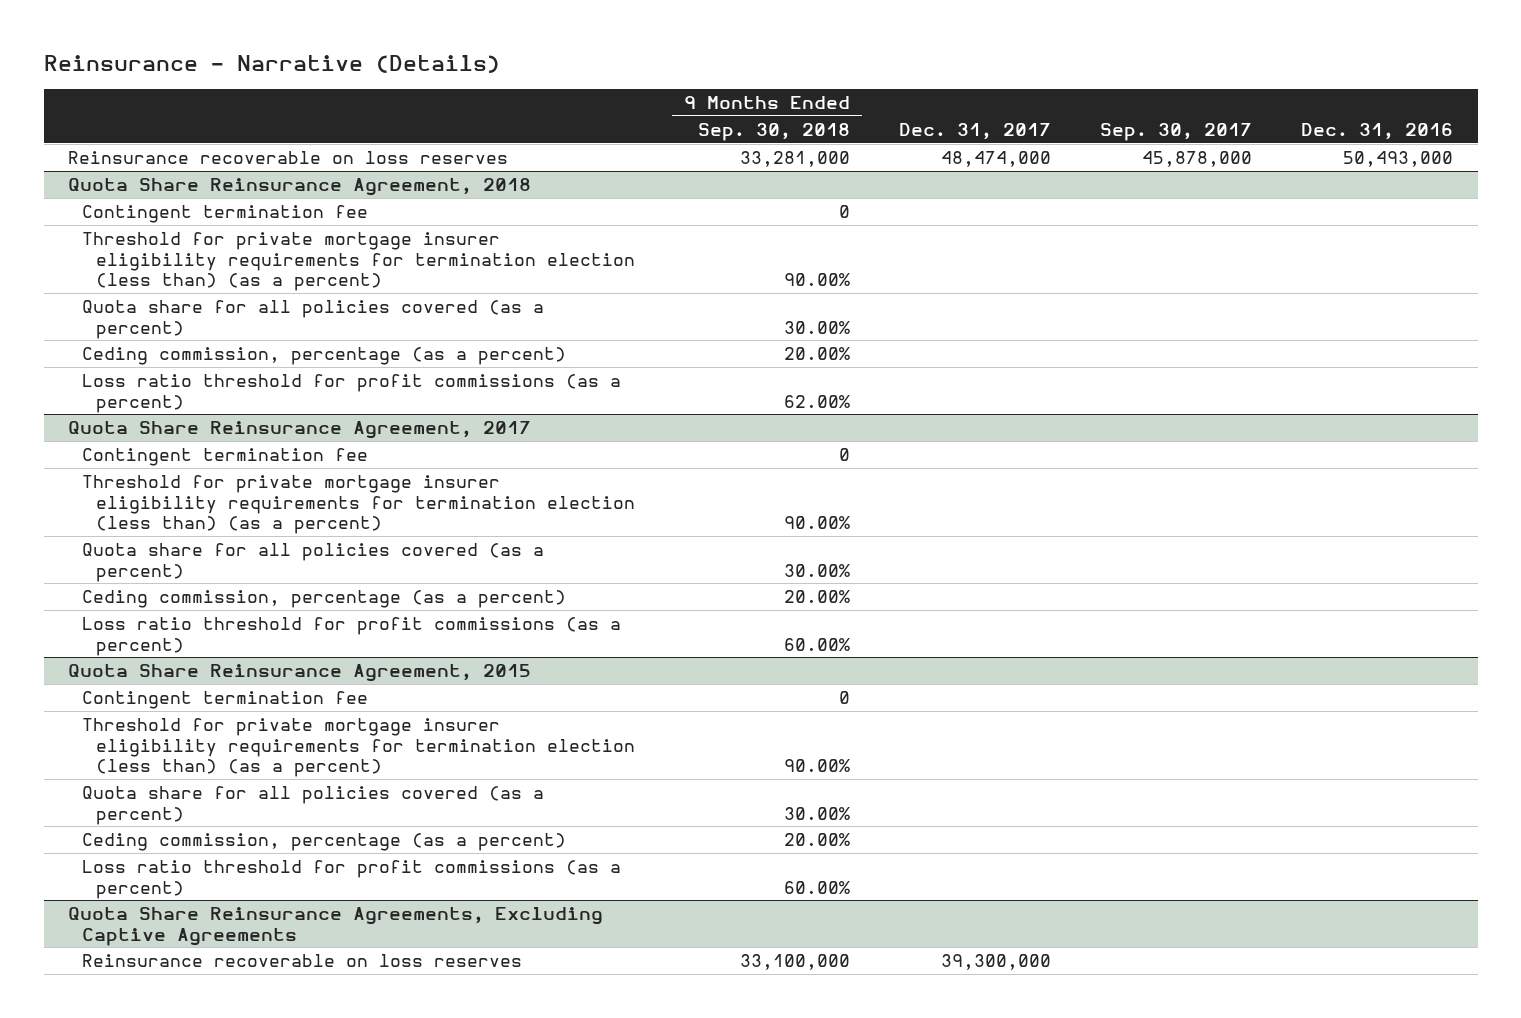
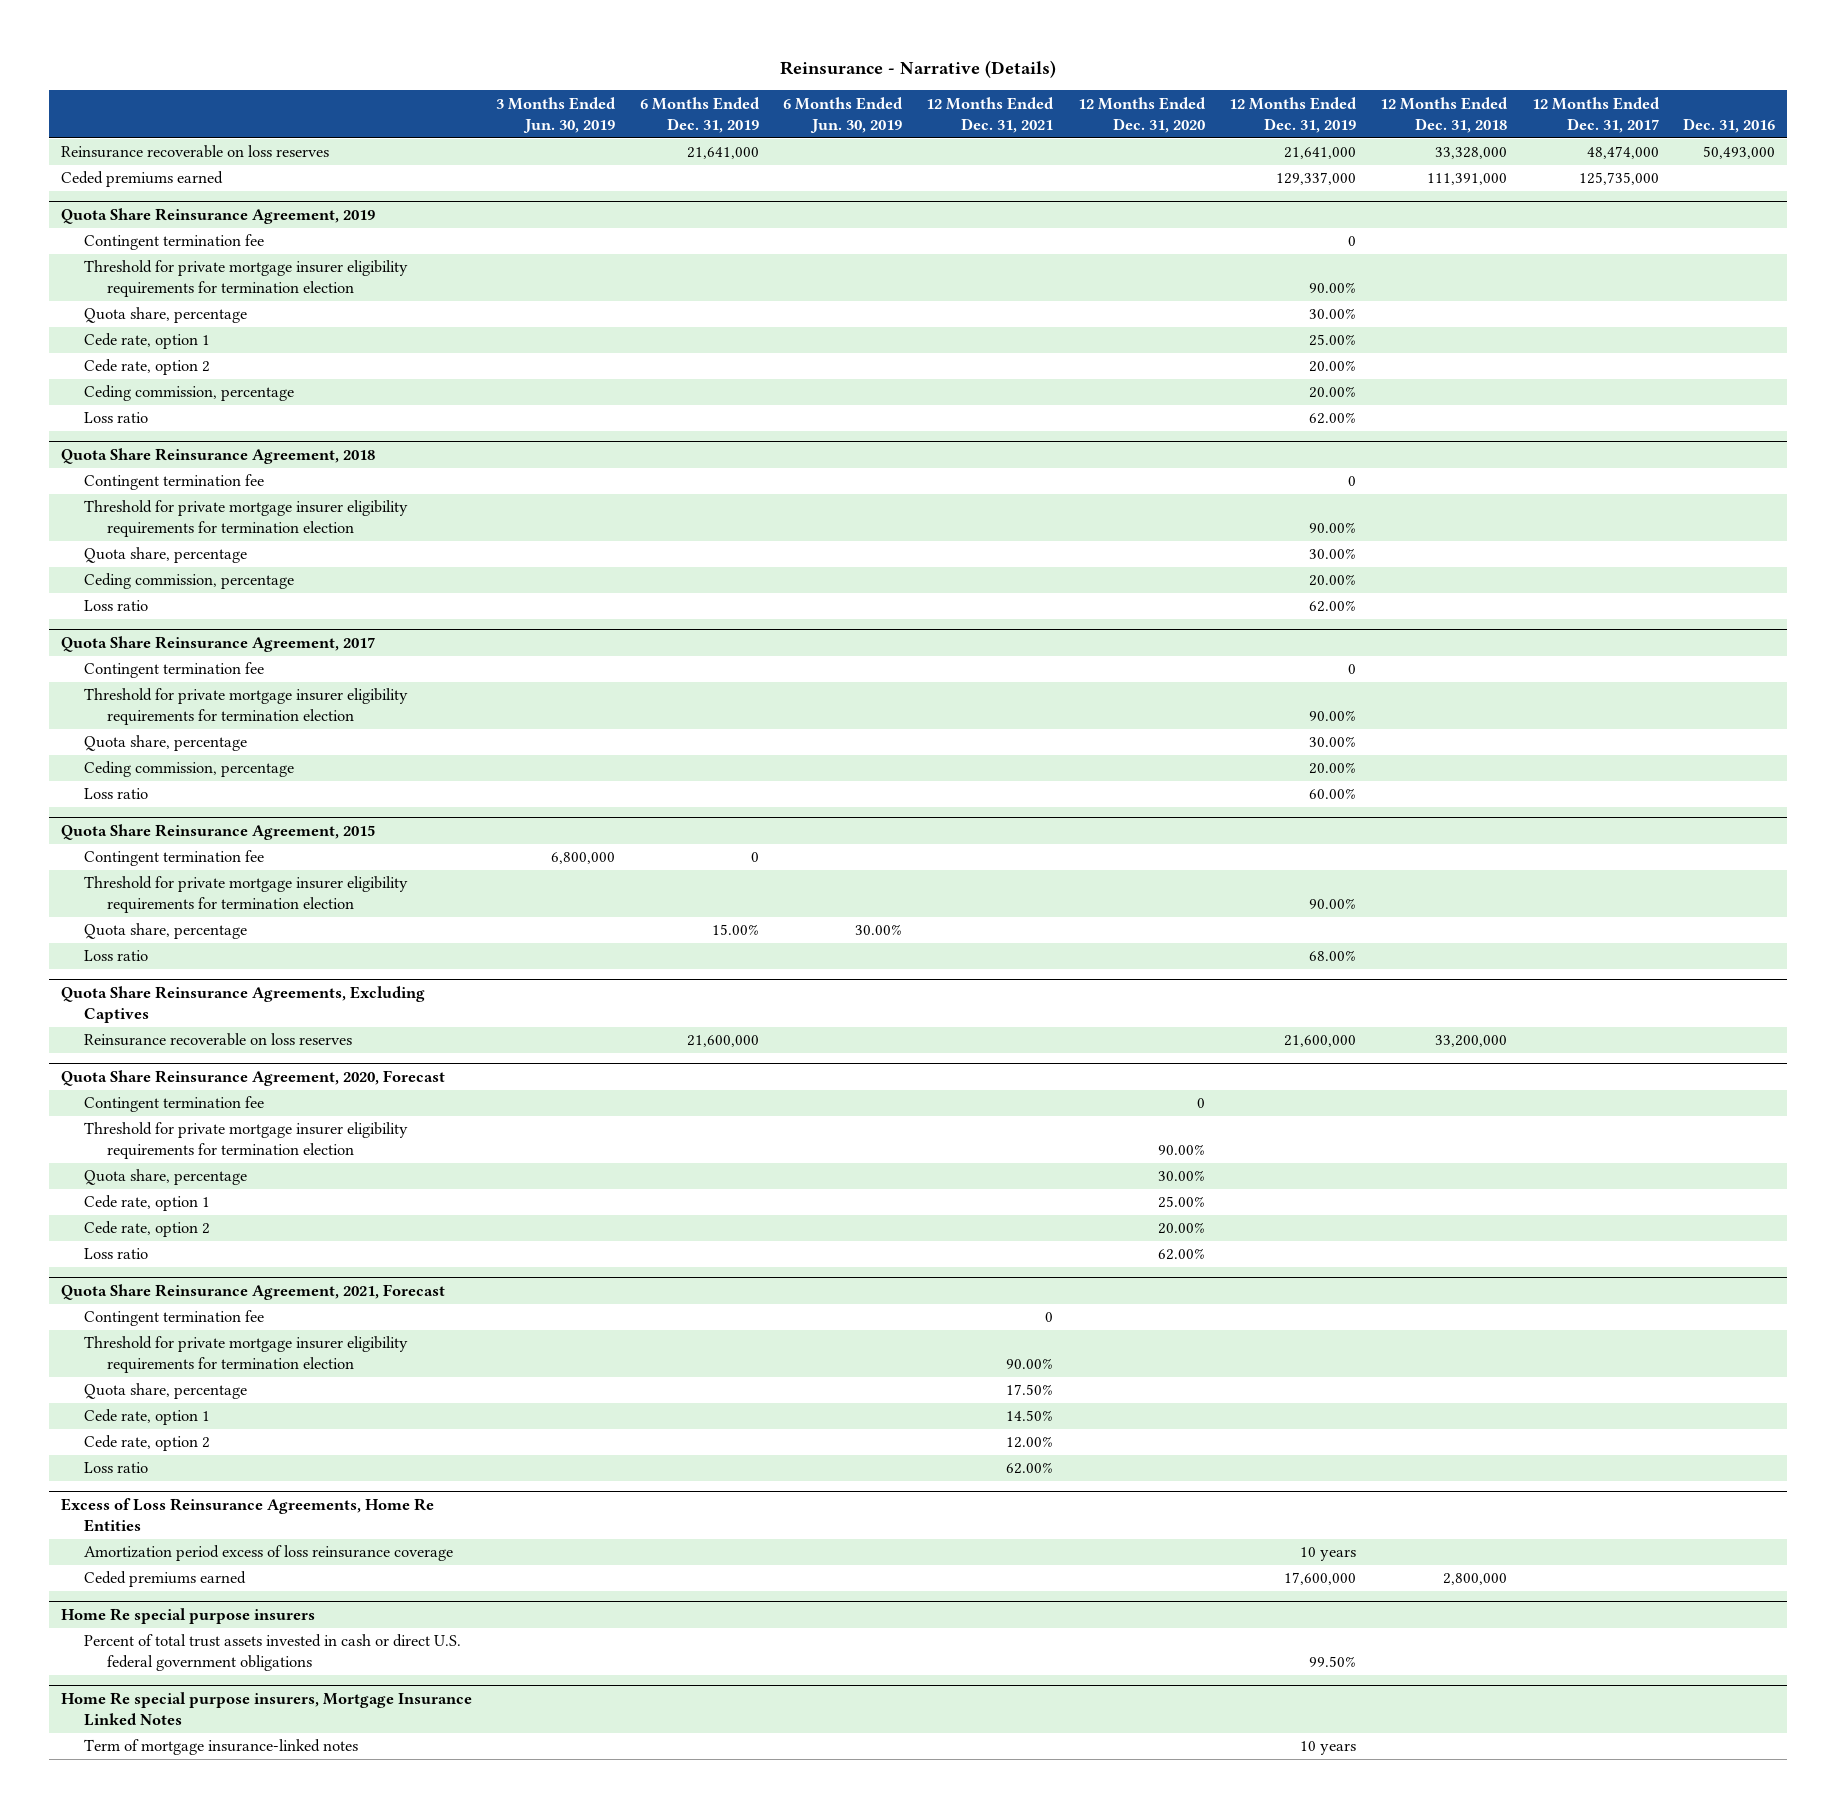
- | 9 Months Ended Sep. 30, 2018 | Dec. 31, 2017 | Sep. 30, 2017 | Dec. 31, 2016
+ | 3 Months Ended Jun. 30, 2019 | 6 Months Ended Dec. 31, 2019 | 6 Months Ended Jun. 30, 2019 | 12 Months Ended Dec. 31, 2021 | 12 Months Ended Dec. 31, 2020 | 12 Months Ended Dec. 31, 2019 | 12 Months Ended Dec. 31, 2018 | 12 Months Ended Dec. 31, 2017 | Dec. 31, 2016
+ Ceded premiums earned | | | | | | 129,337,000 | 111,391,000 | 125,735,000 |
+ Quota Share Reinsurance Agreement, 2019
+ Contingent termination fee | | | | | | 0 | | |
+ Threshold for private mortgage insurer eligibility requirements for termination election | | | | | | 90.00% | | |
+ Quota share, percentage | | | | | | 30.00% | | |
+ Cede rate, option 1 | | | | | | 25.00% | | |
+ Cede rate, option 2 | | | | | | 20.00% | | |
+ Ceding commission, percentage | | | | | | 20.00% | | |
+ Loss ratio | | | | | | 62.00% | | |
@ Quota Share Reinsurance Agreement, 2018
- Threshold for private mortgage insurer eligibility requirements for termination election (less than) (as a percent) | 90.00% | | |
- Quota share for all policies covered (as a percent) | 30.00% | | |
- Ceding commission, percentage (as a percent) | 20.00% | | |
- Loss ratio threshold for profit commissions (as a percent) | 62.00% | | |
+ Threshold for private mortgage insurer eligibility requirements for termination election | | | | | | 90.00% | | |
+ Quota share, percentage | | | | | | 30.00% | | |
+ Ceding commission, percentage | | | | | | 20.00% | | |
+ Loss ratio | | | | | | 62.00% | | |
@ Quota Share Reinsurance Agreement, 2017
- Threshold for private mortgage insurer eligibility requirements for termination election (less than) (as a percent) | 90.00% | | |
- Quota share for all policies covered (as a percent) | 30.00% | | |
- Ceding commission, percentage (as a percent) | 20.00% | | |
- Loss ratio threshold for profit commissions (as a percent) | 60.00% | | |
+ Threshold for private mortgage insurer eligibility requirements for termination election | | | | | | 90.00% | | |
+ Quota share, percentage | | | | | | 30.00% | | |
+ Ceding commission, percentage | | | | | | 20.00% | | |
+ Loss ratio | | | | | | 60.00% | | |
@ Quota Share Reinsurance Agreement, 2015
- Threshold for private mortgage insurer eligibility requirements for termination election (less than) (as a percent) | 90.00% | | |
- Quota share for all policies covered (as a percent) | 30.00% | | |
- Ceding commission, percentage (as a percent) | 20.00% | | |
- Loss ratio threshold for profit commissions (as a percent) | 60.00% | | |
- Quota Share Reinsurance Agreements, Excluding Captive Agreements
@ Quota Share Reinsurance Agreement, 2015
+ Threshold for private mortgage insurer eligibility requirements for termination election | | | | | | 90.00% | | |
+ Quota share, percentage | | 15.00% | 30.00% | | | | | |
+ Loss ratio | | | | | | 68.00% | | |
+ Quota Share Reinsurance Agreements, Excluding Captives
+ Quota Share Reinsurance Agreement, 2020, Forecast
+ Contingent termination fee | | | | | 0 | | | |
+ Threshold for private mortgage insurer eligibility requirements for termination election | | | | | 90.00% | | | |
+ Quota share, percentage | | | | | 30.00% | | | |
+ Cede rate, option 1 | | | | | 25.00% | | | |
+ Cede rate, option 2 | | | | | 20.00% | | | |
+ Loss ratio | | | | | 62.00% | | | |
+ Quota Share Reinsurance Agreement, 2021, Forecast
+ Contingent termination fee | | | | 0 | | | | |
+ Threshold for private mortgage insurer eligibility requirements for termination election | | | | 90.00% | | | | |
+ Quota share, percentage | | | | 17.50% | | | | |
+ Cede rate, option 1 | | | | 14.50% | | | | |
+ Cede rate, option 2 | | | | 12.00% | | | | |
+ Loss ratio | | | | 62.00% | | | | |
+ Excess of Loss Reinsurance Agreements, Home Re Entities
+ Amortization period excess of loss reinsurance coverage | | | | | | 10 years | | |
+ Ceded premiums earned | | | | | | 17,600,000 | 2,800,000 | |
+ Home Re special purpose insurers
+ Percent of total trust assets invested in cash or direct U.S. federal government obligations | | | | | | 99.50% | | |
+ Home Re special purpose insurers, Mortgage Insurance Linked Notes
+ Term of mortgage insurance-linked notes | | | | | | 10 years | | |

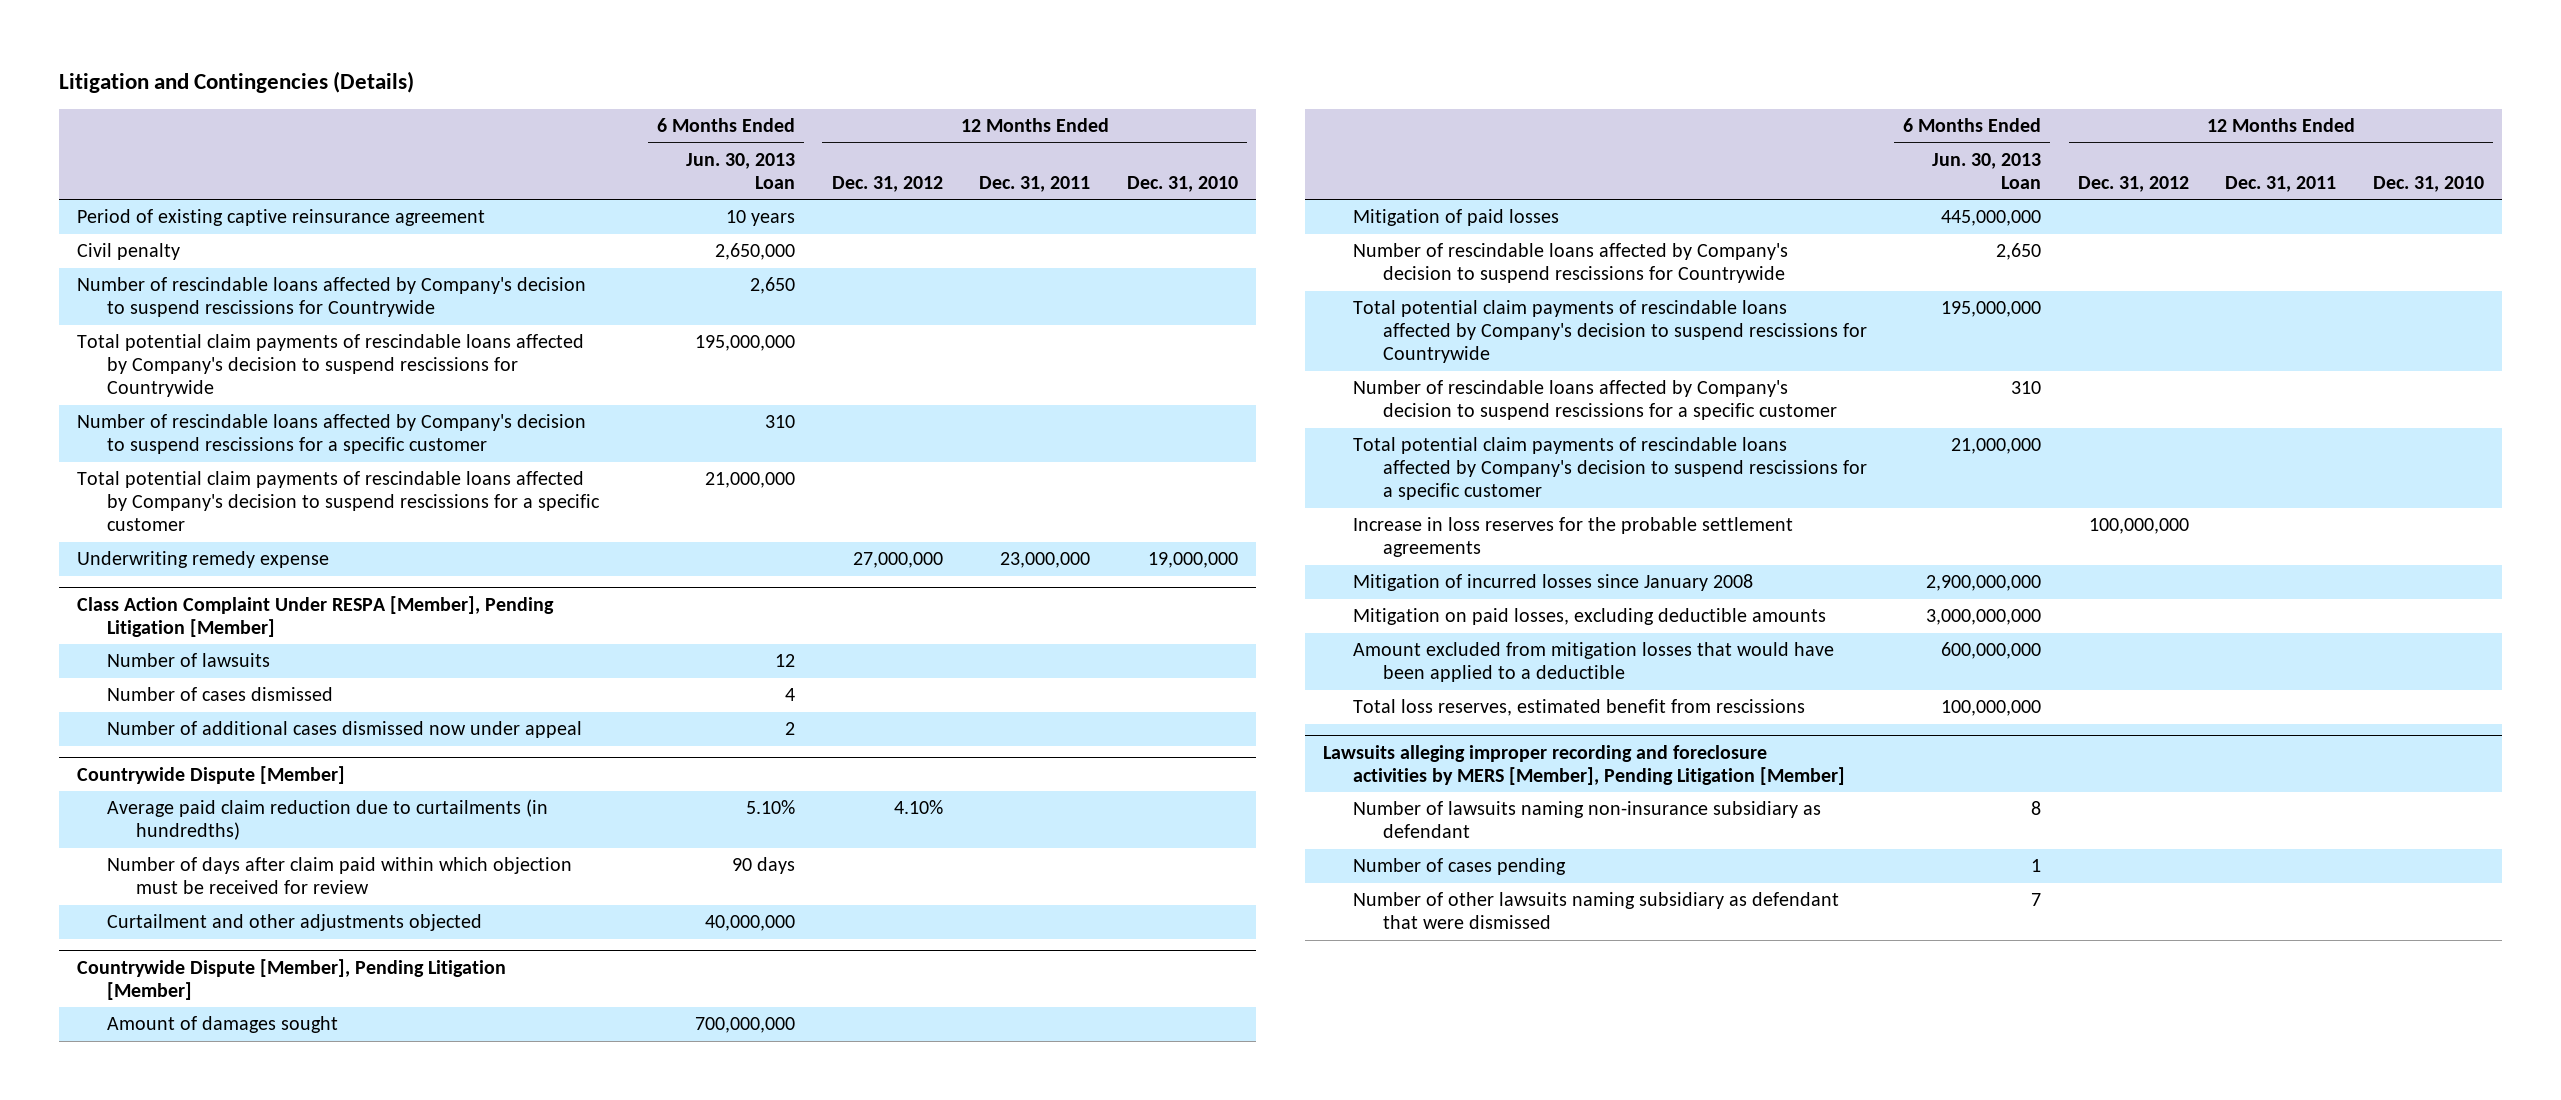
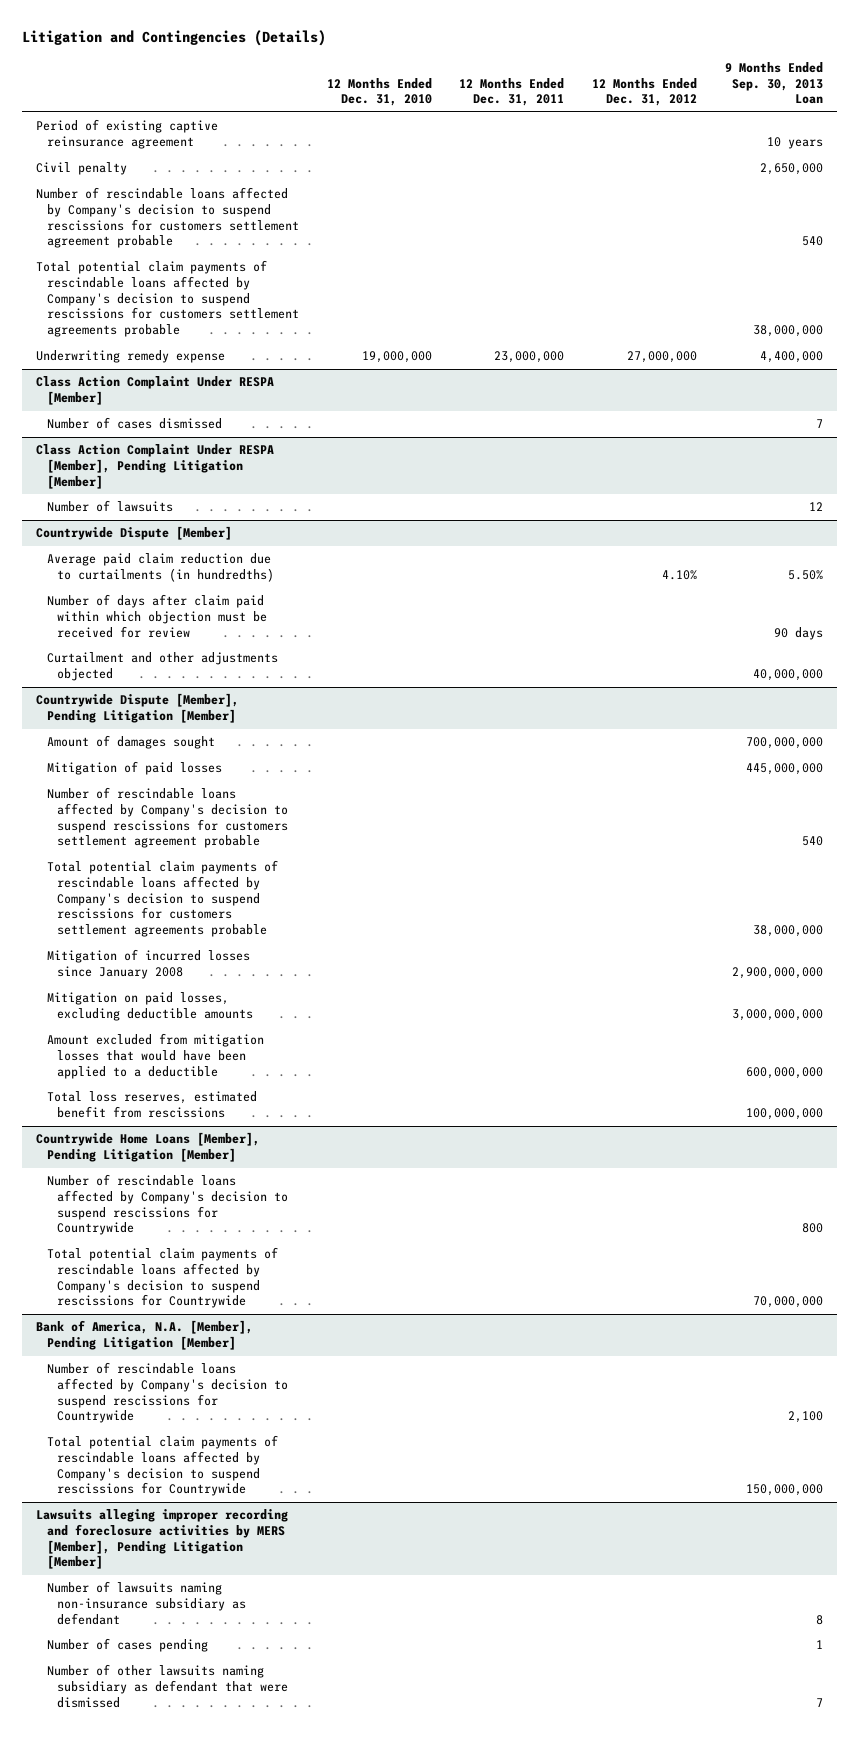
- | 6 Months Ended Jun. 30, 2013 Loan | 12 Months Ended Dec. 31, 2012 | 12 Months Ended Dec. 31, 2011 | 12 Months Ended Dec. 31, 2010
+ | 12 Months Ended Dec. 31, 2010 | 12 Months Ended Dec. 31, 2011 | 12 Months Ended Dec. 31, 2012 | 9 Months Ended Sep. 30, 2013 Loan
- Number of rescindable loans affected by Company's decision to suspend rescissions for Countrywide | 2,650 | | |
- Total potential claim payments of rescindable loans affected by Company's decision to suspend rescissions for Countrywide | 195,000,000 | | |
- Number of rescindable loans affected by Company's decision to suspend rescissions for a specific customer | 310 | | |
- Total potential claim payments of rescindable loans affected by Company's decision to suspend rescissions for a specific customer | 21,000,000 | | |
+ Number of rescindable loans affected by Company's decision to suspend rescissions for customers settlement agreement probable | | | | 540
+ Total potential claim payments of rescindable loans affected by Company's decision to suspend rescissions for customers settlement agreements probable | | | | 38,000,000
+ Class Action Complaint Under RESPA [Member]
+ Number of cases dismissed | | | | 7
@ Class Action Complaint Under RESPA [Member], Pending Litigation [Member]
- Number of cases dismissed | 4 | | |
- Number of additional cases dismissed now under appeal | 2 | | |
@ Countrywide Dispute [Member], Pending Litigation [Member]
- Number of rescindable loans affected by Company's decision to suspend rescissions for Countrywide | 2,650 | | |
- Total potential claim payments of rescindable loans affected by Company's decision to suspend rescissions for Countrywide | 195,000,000 | | |
- Number of rescindable loans affected by Company's decision to suspend rescissions for a specific customer | 310 | | |
- Total potential claim payments of rescindable loans affected by Company's decision to suspend rescissions for a specific customer | 21,000,000 | | |
- Increase in loss reserves for the probable settlement agreements | | 100,000,000 | |
+ Number of rescindable loans affected by Company's decision to suspend rescissions for customers settlement agreement probable | | | | 540
+ Total potential claim payments of rescindable loans affected by Company's decision to suspend rescissions for customers settlement agreements probable | | | | 38,000,000
+ Countrywide Home Loans [Member], Pending Litigation [Member]
+ Number of rescindable loans affected by Company's decision to suspend rescissions for Countrywide | | | | 800
+ Total potential claim payments of rescindable loans affected by Company's decision to suspend rescissions for Countrywide | | | | 70,000,000
+ Bank of America, N.A. [Member], Pending Litigation [Member]
+ Number of rescindable loans affected by Company's decision to suspend rescissions for Countrywide | | | | 2,100
+ Total potential claim payments of rescindable loans affected by Company's decision to suspend rescissions for Countrywide | | | | 150,000,000

